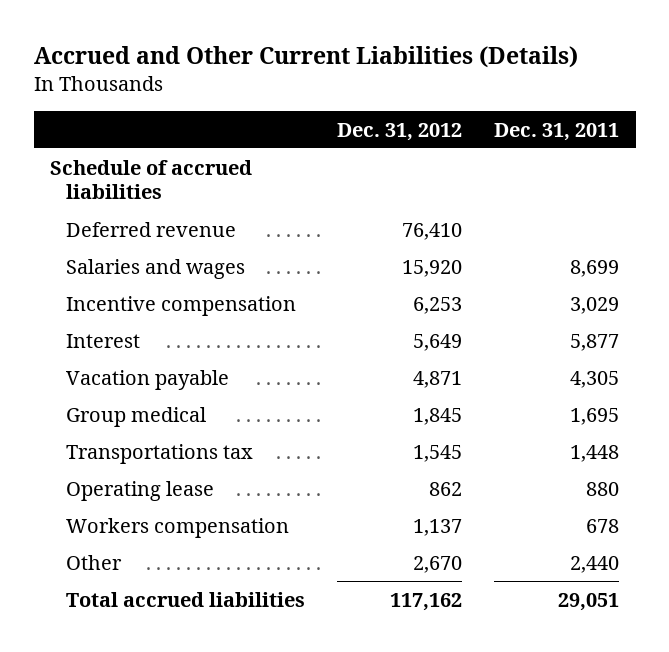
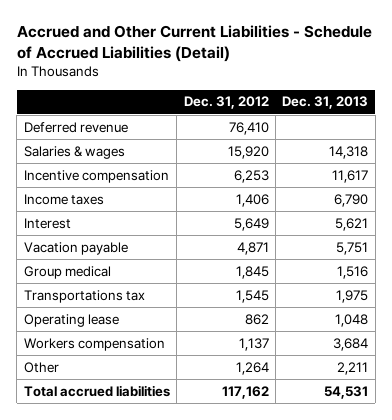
- Accrued and Other Current Liabilities (Details)
+ Accrued and Other Current Liabilities - Schedule of Accrued Liabilities (Detail)
- | Dec. 31, 2012 | Dec. 31, 2011
+ | Dec. 31, 2012 | Dec. 31, 2013
- Schedule of accrued liabilities
- Salaries and wages | 15,920 | 8,699
+ Salaries & wages | 15,920 | 14,318
+ Income taxes | 1,406 | 6,790
- Other | 2,670 | 2,440
+ Other | 1,264 | 2,211

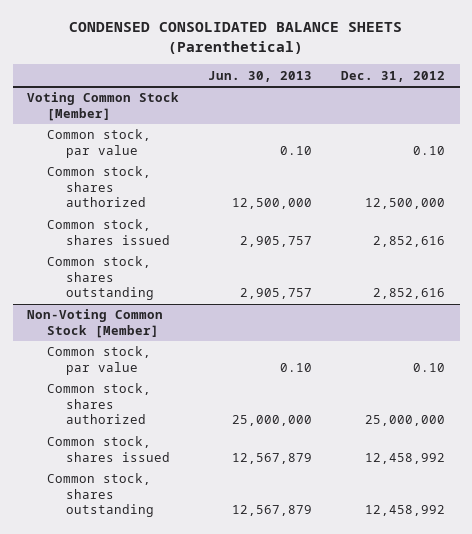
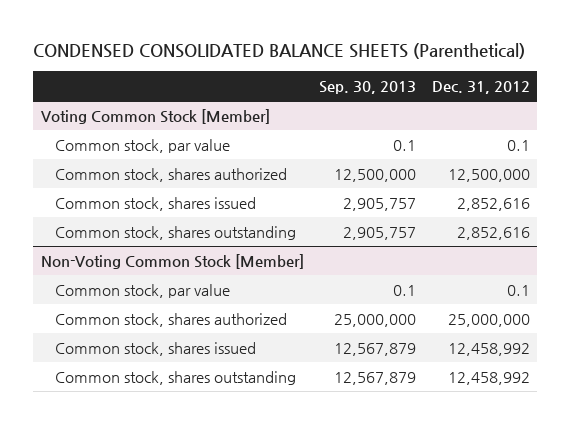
- | Jun. 30, 2013 | Dec. 31, 2012
+ | Sep. 30, 2013 | Dec. 31, 2012
@ Voting Common Stock [Member]
- Common stock, par value | 0.10 | 0.10
+ Common stock, par value | 0.1 | 0.1
@ Non-Voting Common Stock [Member]
- Common stock, par value | 0.10 | 0.10
+ Common stock, par value | 0.1 | 0.1

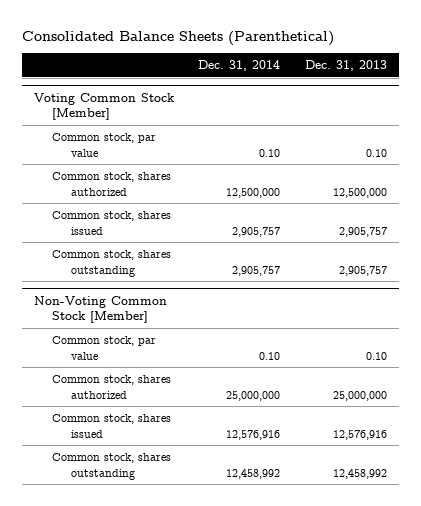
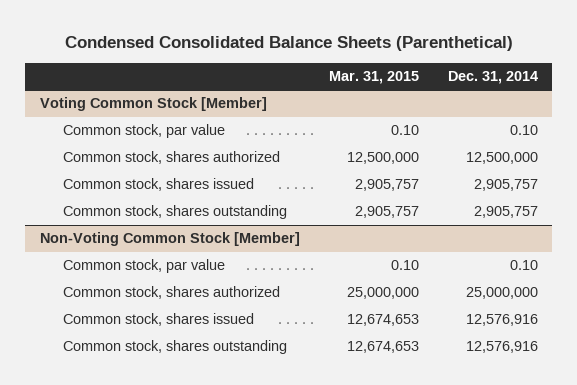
- Consolidated Balance Sheets (Parenthetical)
+ Condensed Consolidated Balance Sheets (Parenthetical)
- | Dec. 31, 2014 | Dec. 31, 2013
+ | Mar. 31, 2015 | Dec. 31, 2014
@ Non-Voting Common Stock [Member]
- Common stock, shares outstanding | 12,458,992 | 12,458,992
+ Common stock, shares outstanding | 12,674,653 | 12,576,916

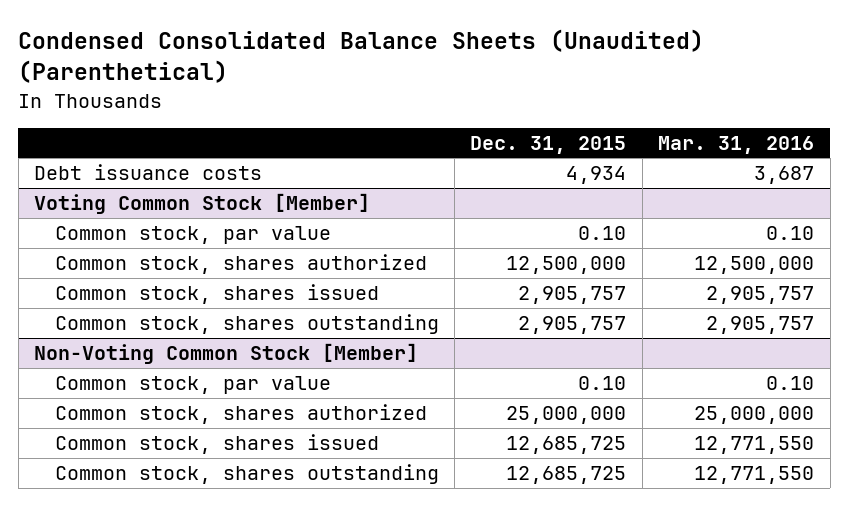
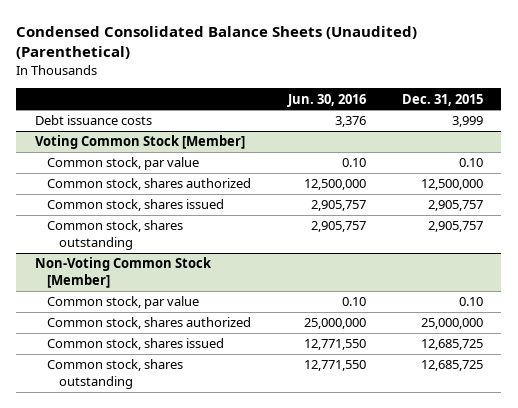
- | Dec. 31, 2015 | Mar. 31, 2016
+ | Jun. 30, 2016 | Dec. 31, 2015
- Debt issuance costs | 4,934 | 3,687
+ Debt issuance costs | 3,376 | 3,999

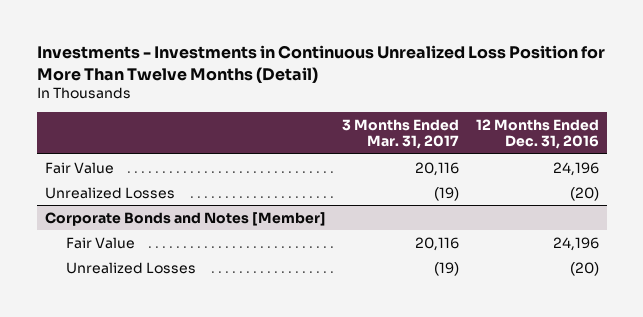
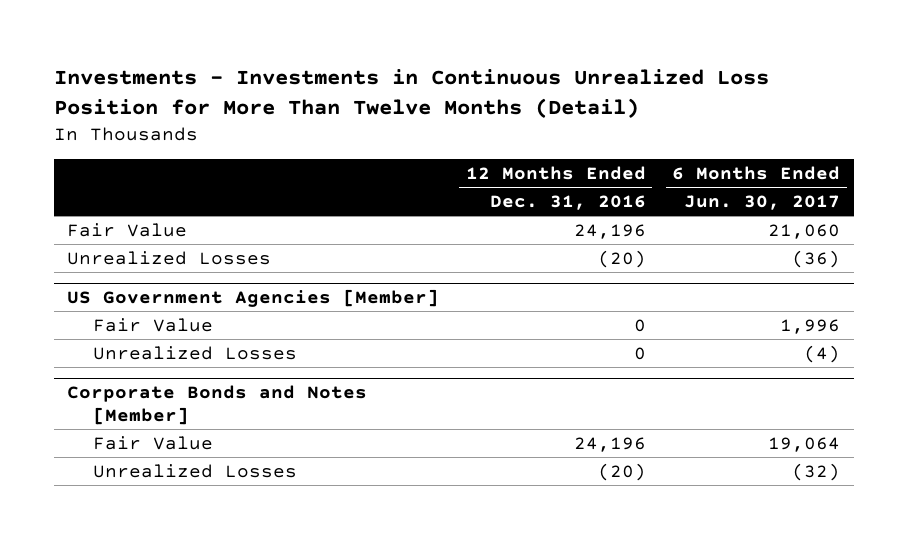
- | 3 Months Ended Mar. 31, 2017 | 12 Months Ended Dec. 31, 2016
+ | 12 Months Ended Dec. 31, 2016 | 6 Months Ended Jun. 30, 2017
+ US Government Agencies [Member]
+ Fair Value | 0 | 1,996
+ Unrealized Losses | 0 | (4)

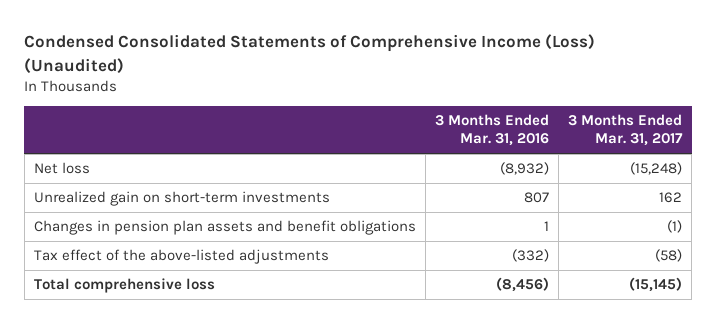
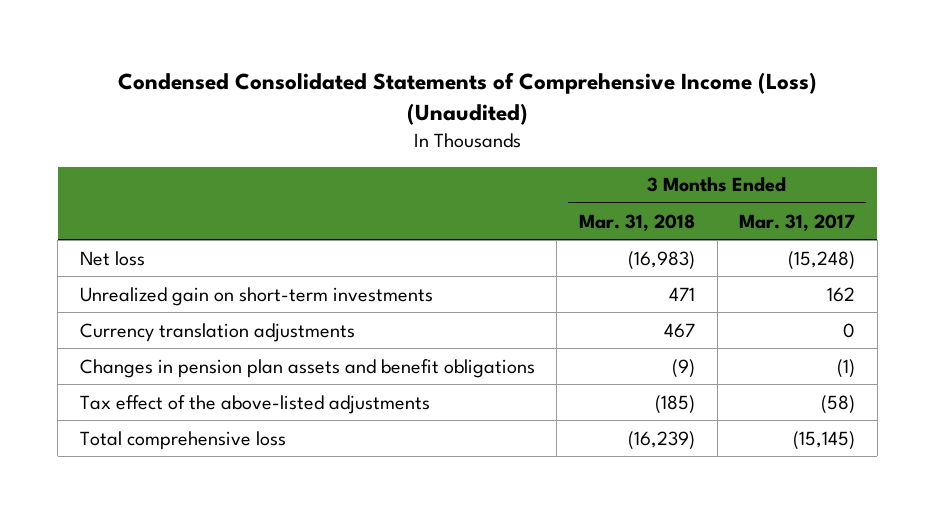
- | 3 Months Ended Mar. 31, 2016 | 3 Months Ended Mar. 31, 2017
+ | 3 Months Ended Mar. 31, 2018 | 3 Months Ended Mar. 31, 2017
+ Currency translation adjustments | 467 | 0

